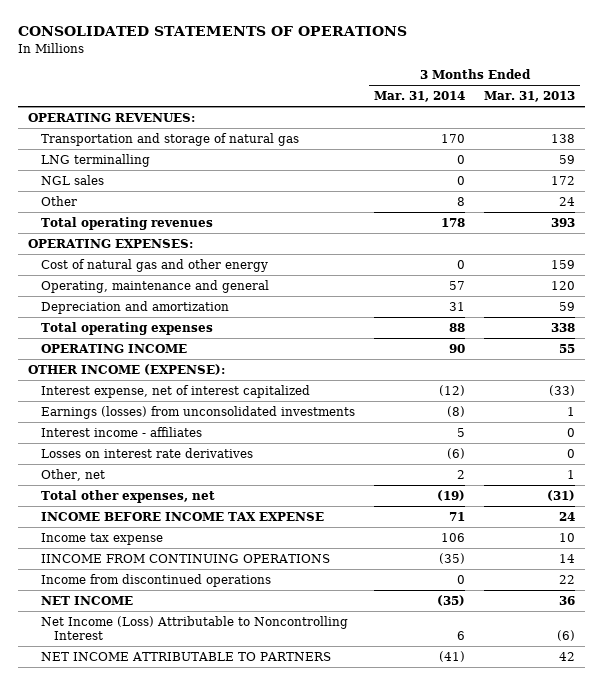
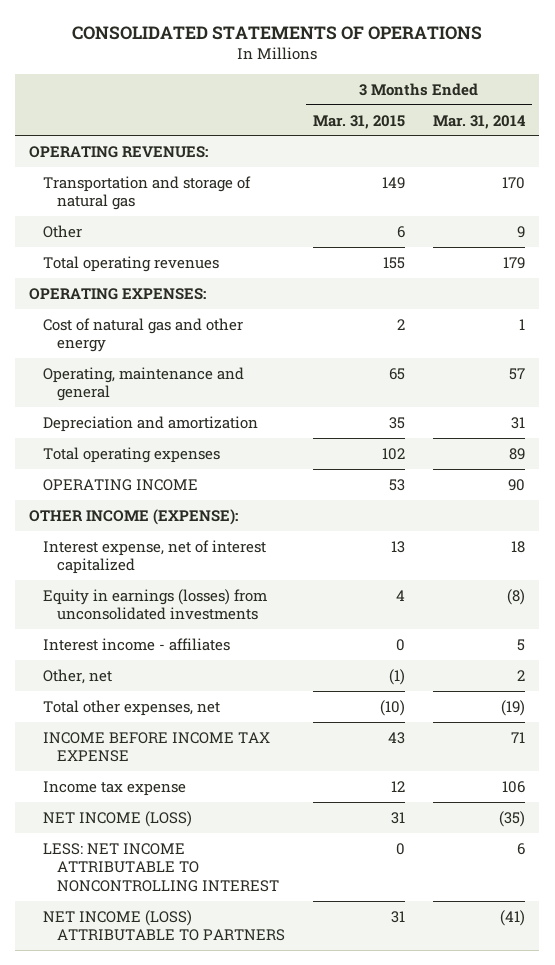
- | 3 Months Ended Mar. 31, 2014 | 3 Months Ended Mar. 31, 2013
+ | 3 Months Ended Mar. 31, 2015 | 3 Months Ended Mar. 31, 2014
- LNG terminalling | 0 | 59
- NGL sales | 0 | 172
- Other | 8 | 24
- Total operating revenues | 178 | 393
+ Other | 6 | 9
+ Total operating revenues | 155 | 179
- Cost of natural gas and other energy | 0 | 159
+ Cost of natural gas and other energy | 2 | 1
- Total operating expenses | 88 | 338
+ Total operating expenses | 102 | 89
- Interest expense, net of interest capitalized | (12) | (33)
- Earnings (losses) from unconsolidated investments | (8) | 1
+ Interest expense, net of interest capitalized | 13 | 18
+ Equity in earnings (losses) from unconsolidated investments | 4 | (8)
- Losses on interest rate derivatives | (6) | 0
- IINCOME FROM CONTINUING OPERATIONS | (35) | 14
- Income from discontinued operations | 0 | 22
- NET INCOME | (35) | 36
- Net Income (Loss) Attributable to Noncontrolling Interest | 6 | (6)
- NET INCOME ATTRIBUTABLE TO PARTNERS | (41) | 42
+ NET INCOME (LOSS) | 31 | (35)
+ LESS: NET INCOME ATTRIBUTABLE TO NONCONTROLLING INTEREST | 0 | 6
+ NET INCOME (LOSS) ATTRIBUTABLE TO PARTNERS | 31 | (41)

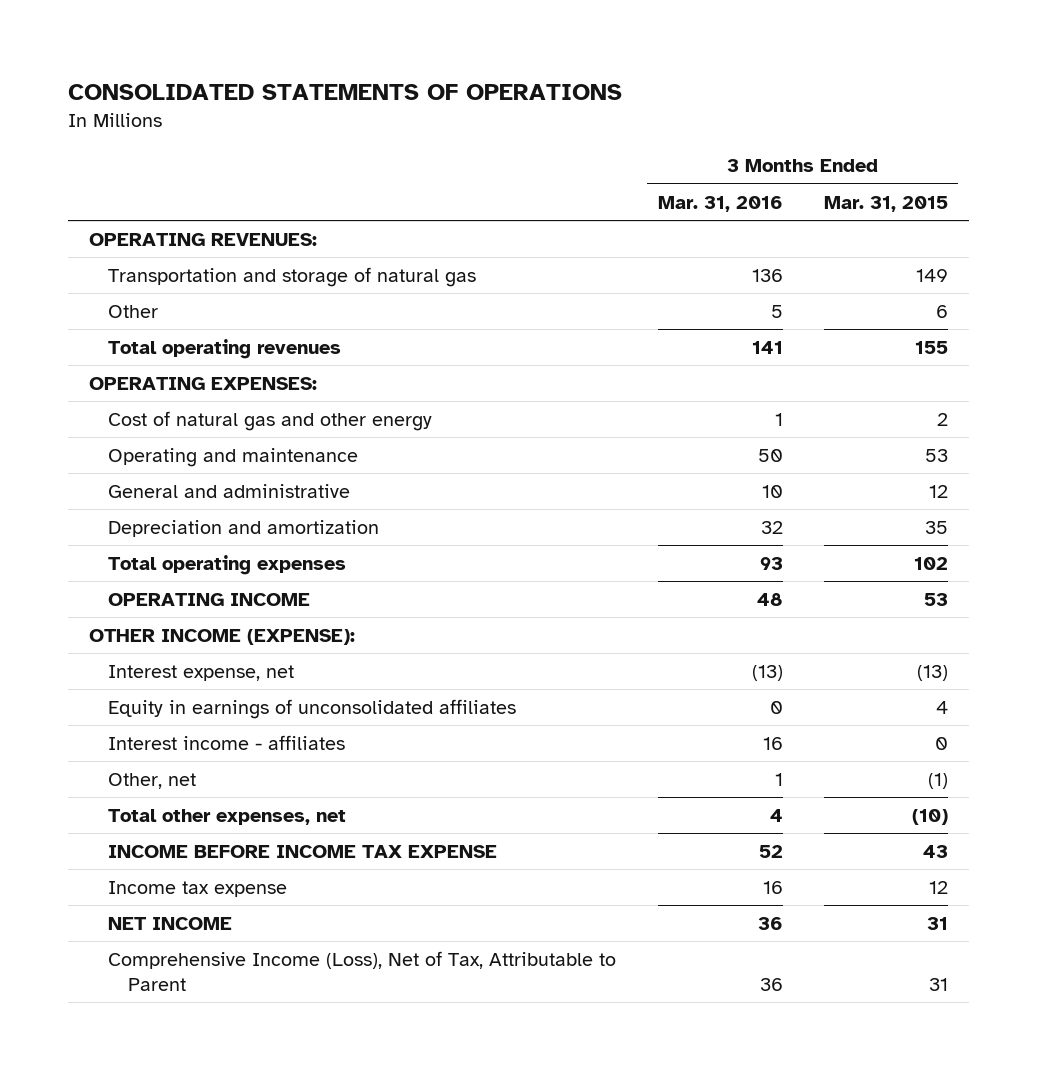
- | 3 Months Ended Mar. 31, 2015 | 3 Months Ended Mar. 31, 2014
+ | 3 Months Ended Mar. 31, 2016 | 3 Months Ended Mar. 31, 2015
- Operating, maintenance and general | 65 | 57
+ Operating and maintenance | 50 | 53
+ General and administrative | 10 | 12
- Interest expense, net of interest capitalized | 13 | 18
- Equity in earnings (losses) from unconsolidated investments | 4 | (8)
+ Interest expense, net | (13) | (13)
+ Equity in earnings of unconsolidated affiliates | 0 | 4
- NET INCOME (LOSS) | 31 | (35)
- LESS: NET INCOME ATTRIBUTABLE TO NONCONTROLLING INTEREST | 0 | 6
- NET INCOME (LOSS) ATTRIBUTABLE TO PARTNERS | 31 | (41)
+ NET INCOME | 36 | 31
+ Comprehensive Income (Loss), Net of Tax, Attributable to Parent | 36 | 31

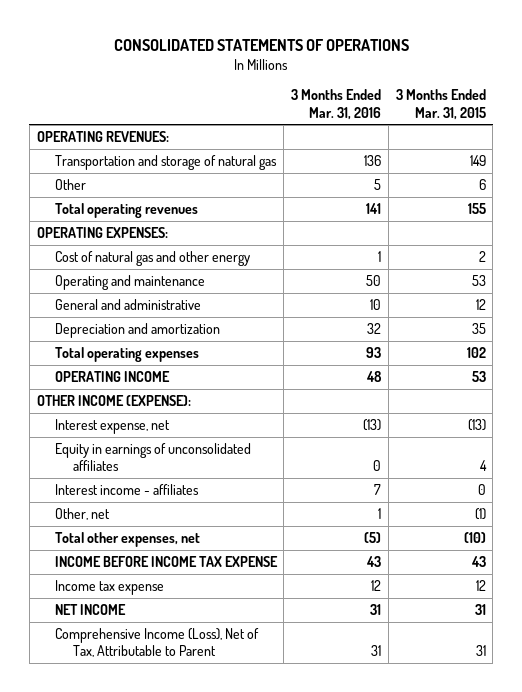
- Interest income - affiliates | 16 | 0
+ Interest income - affiliates | 7 | 0
- Total other expenses, net | 4 | (10)
- INCOME BEFORE INCOME TAX EXPENSE | 52 | 43
- Income tax expense | 16 | 12
- NET INCOME | 36 | 31
- Comprehensive Income (Loss), Net of Tax, Attributable to Parent | 36 | 31
+ Total other expenses, net | (5) | (10)
+ INCOME BEFORE INCOME TAX EXPENSE | 43 | 43
+ Income tax expense | 12 | 12
+ NET INCOME | 31 | 31
+ Comprehensive Income (Loss), Net of Tax, Attributable to Parent | 31 | 31

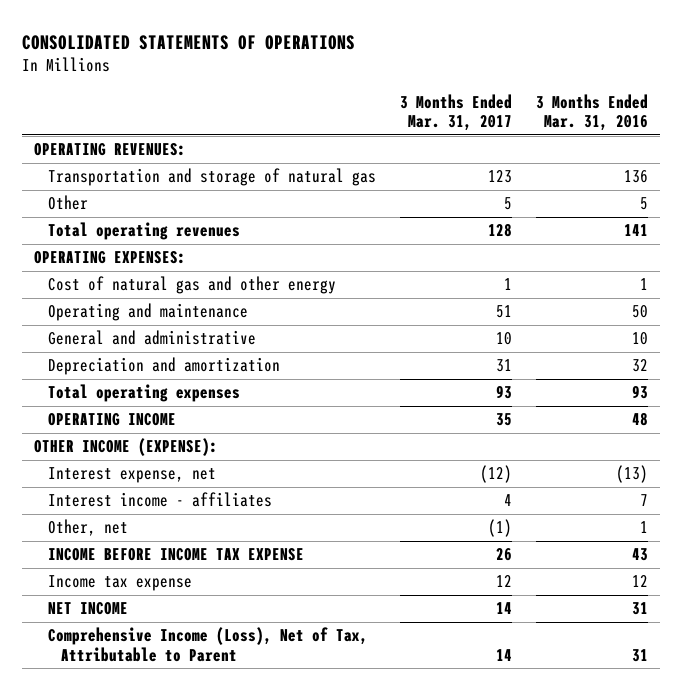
- | 3 Months Ended Mar. 31, 2016 | 3 Months Ended Mar. 31, 2015
+ | 3 Months Ended Mar. 31, 2017 | 3 Months Ended Mar. 31, 2016
- Equity in earnings of unconsolidated affiliates | 0 | 4
- Total other expenses, net | (5) | (10)

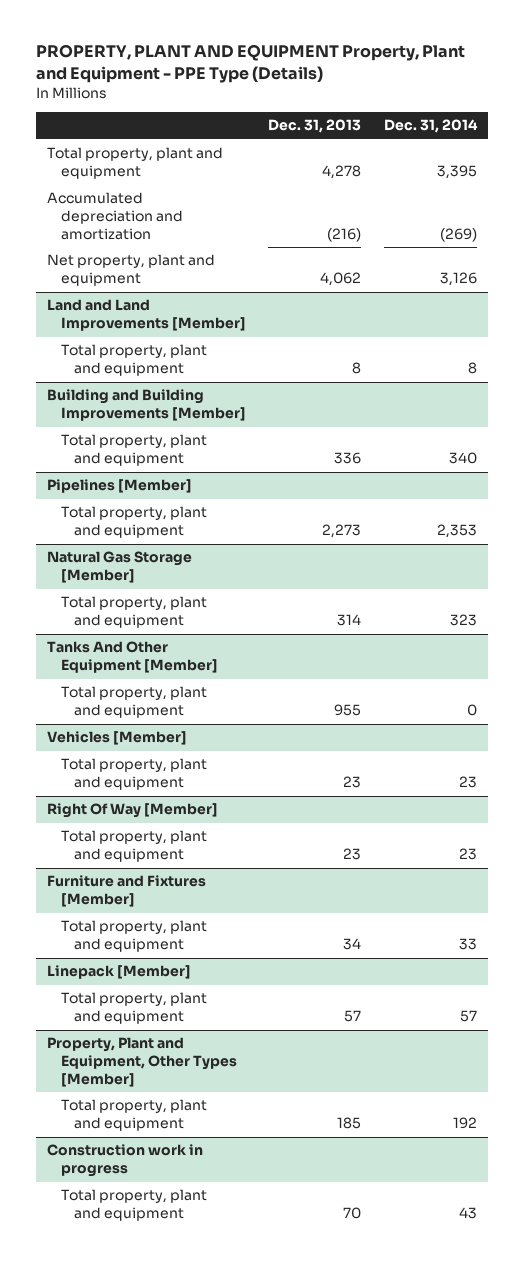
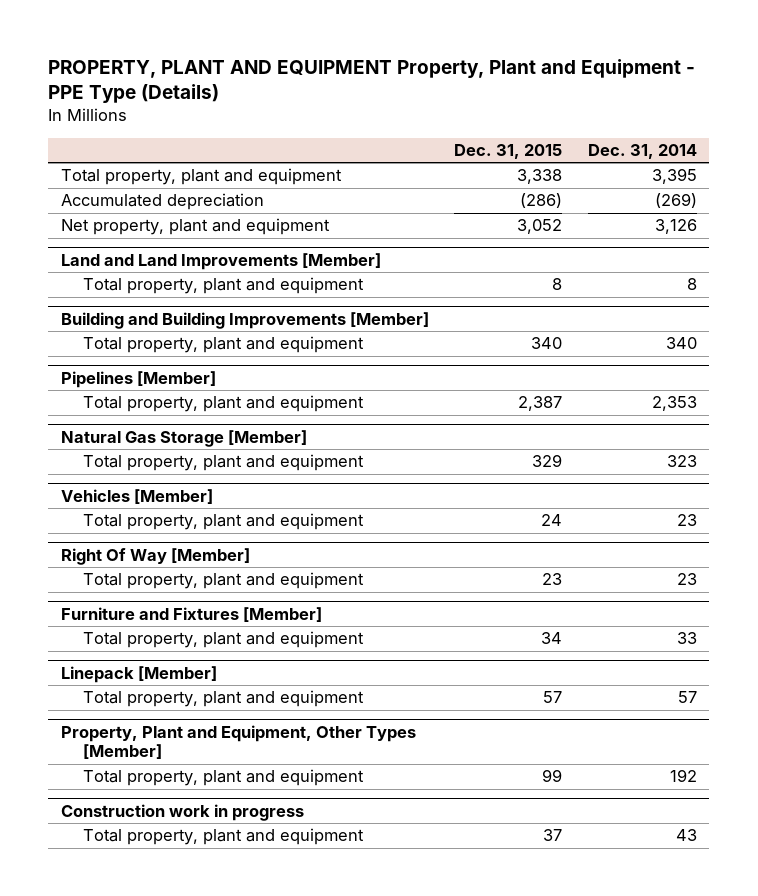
- | Dec. 31, 2013 | Dec. 31, 2014
+ | Dec. 31, 2015 | Dec. 31, 2014
- Accumulated depreciation and amortization | (216) | (269)
+ Accumulated depreciation | (286) | (269)
- Tanks And Other Equipment [Member]
- Total property, plant and equipment | 955 | 0

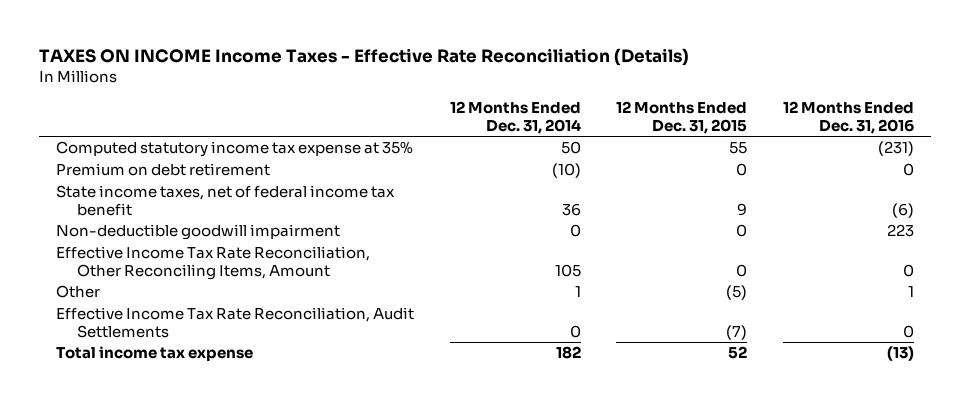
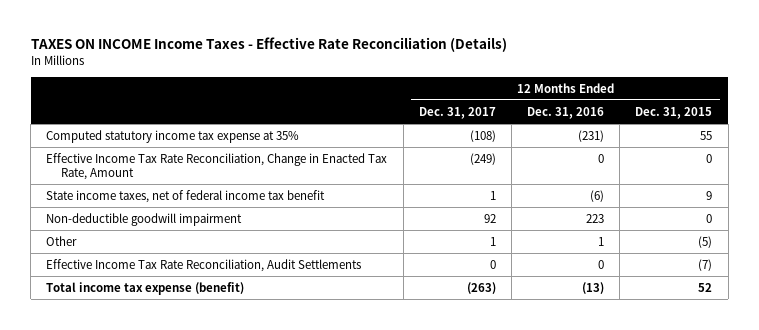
- | 12 Months Ended Dec. 31, 2014 | 12 Months Ended Dec. 31, 2015 | 12 Months Ended Dec. 31, 2016
+ | 12 Months Ended Dec. 31, 2017 | 12 Months Ended Dec. 31, 2016 | 12 Months Ended Dec. 31, 2015
- Premium on debt retirement | (10) | 0 | 0
+ Effective Income Tax Rate Reconciliation, Change in Enacted Tax Rate, Amount | (249) | 0 | 0
- Effective Income Tax Rate Reconciliation, Other Reconciling Items, Amount | 105 | 0 | 0
- Total income tax expense | 182 | 52 | (13)
+ Total income tax expense (benefit) | (263) | (13) | 52

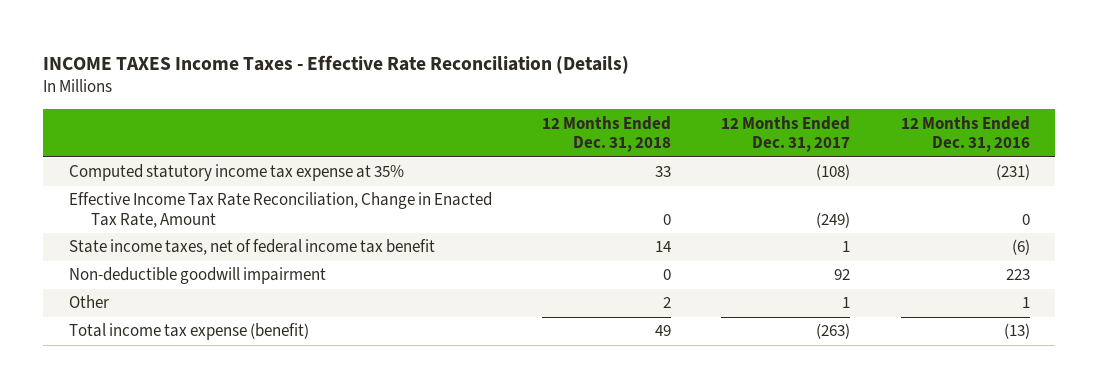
- TAXES ON INCOME Income Taxes - Effective Rate Reconciliation (Details)
+ INCOME TAXES Income Taxes - Effective Rate Reconciliation (Details)
- | 12 Months Ended Dec. 31, 2017 | 12 Months Ended Dec. 31, 2016 | 12 Months Ended Dec. 31, 2015
+ | 12 Months Ended Dec. 31, 2018 | 12 Months Ended Dec. 31, 2017 | 12 Months Ended Dec. 31, 2016
- Effective Income Tax Rate Reconciliation, Audit Settlements | 0 | 0 | (7)

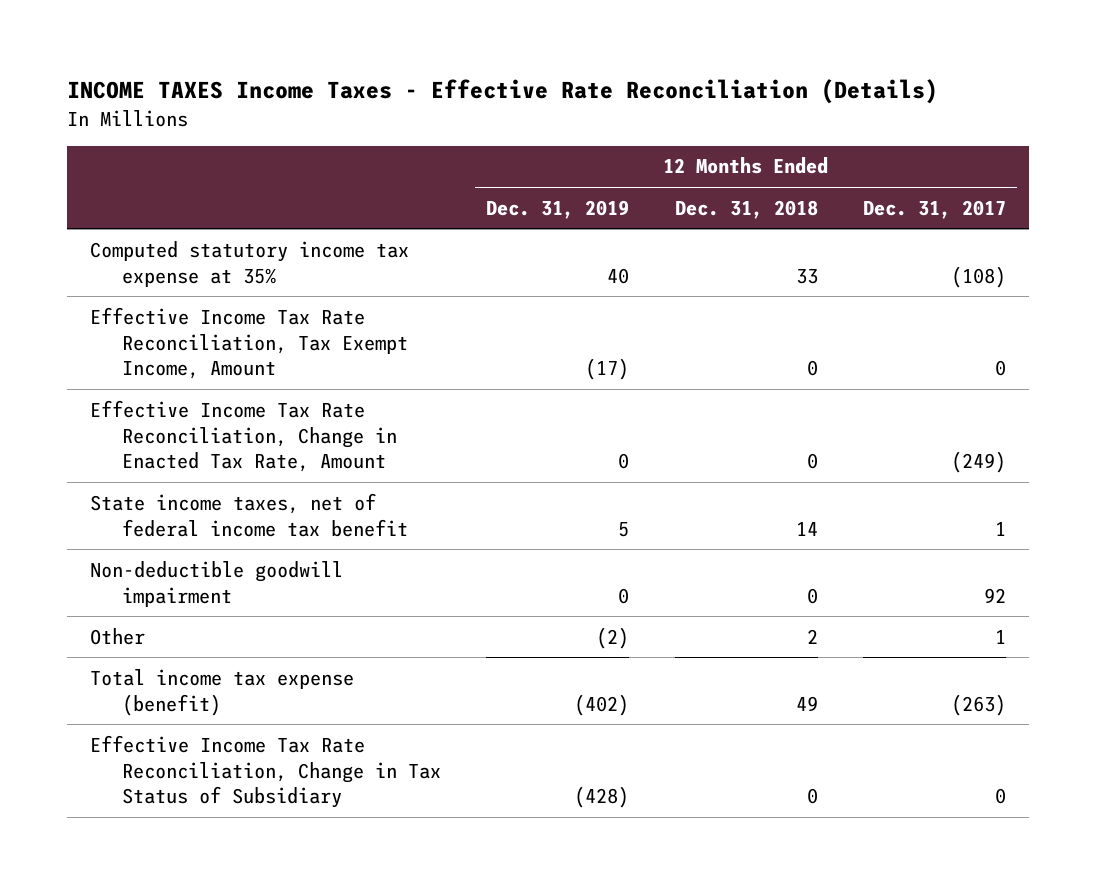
- | 12 Months Ended Dec. 31, 2018 | 12 Months Ended Dec. 31, 2017 | 12 Months Ended Dec. 31, 2016
+ | 12 Months Ended Dec. 31, 2019 | 12 Months Ended Dec. 31, 2018 | 12 Months Ended Dec. 31, 2017
+ Effective Income Tax Rate Reconciliation, Tax Exempt Income, Amount | (17) | 0 | 0
+ Effective Income Tax Rate Reconciliation, Change in Tax Status of Subsidiary | (428) | 0 | 0

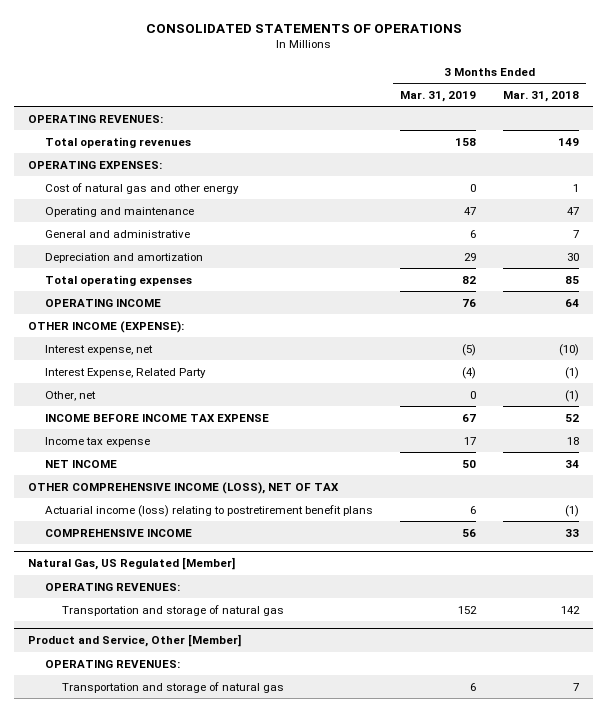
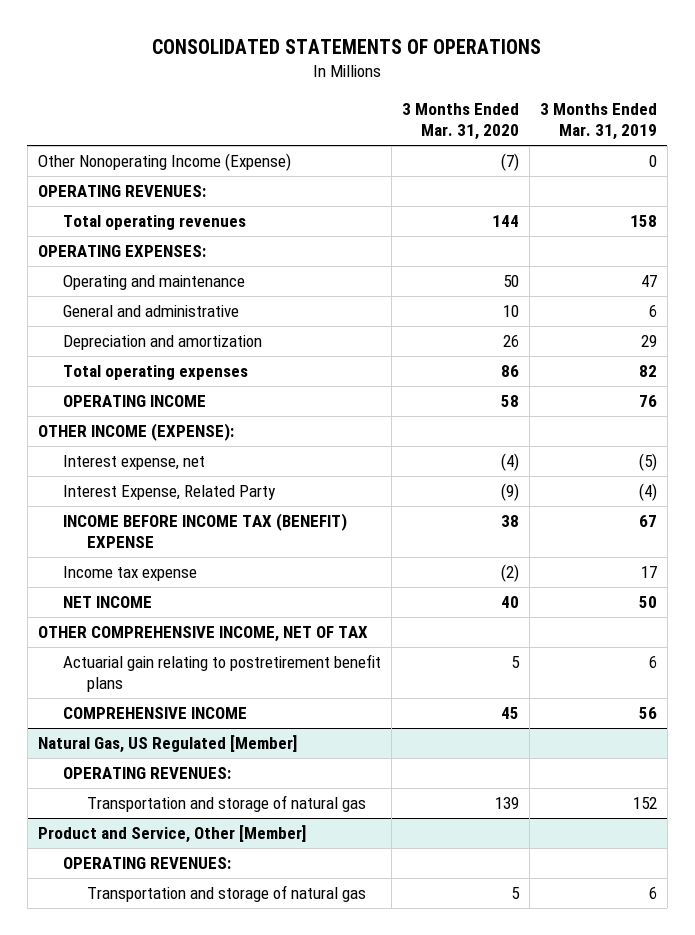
- | 3 Months Ended Mar. 31, 2019 | 3 Months Ended Mar. 31, 2018
+ | 3 Months Ended Mar. 31, 2020 | 3 Months Ended Mar. 31, 2019
+ Other Nonoperating Income (Expense) | (7) | 0
- Cost of natural gas and other energy | 0 | 1
- Other, net | 0 | (1)
- INCOME BEFORE INCOME TAX EXPENSE | 67 | 52
+ INCOME BEFORE INCOME TAX (BENEFIT) EXPENSE | 38 | 67
- OTHER COMPREHENSIVE INCOME (LOSS), NET OF TAX
- Actuarial income (loss) relating to postretirement benefit plans | 6 | (1)
+ OTHER COMPREHENSIVE INCOME, NET OF TAX
+ Actuarial gain relating to postretirement benefit plans | 5 | 6

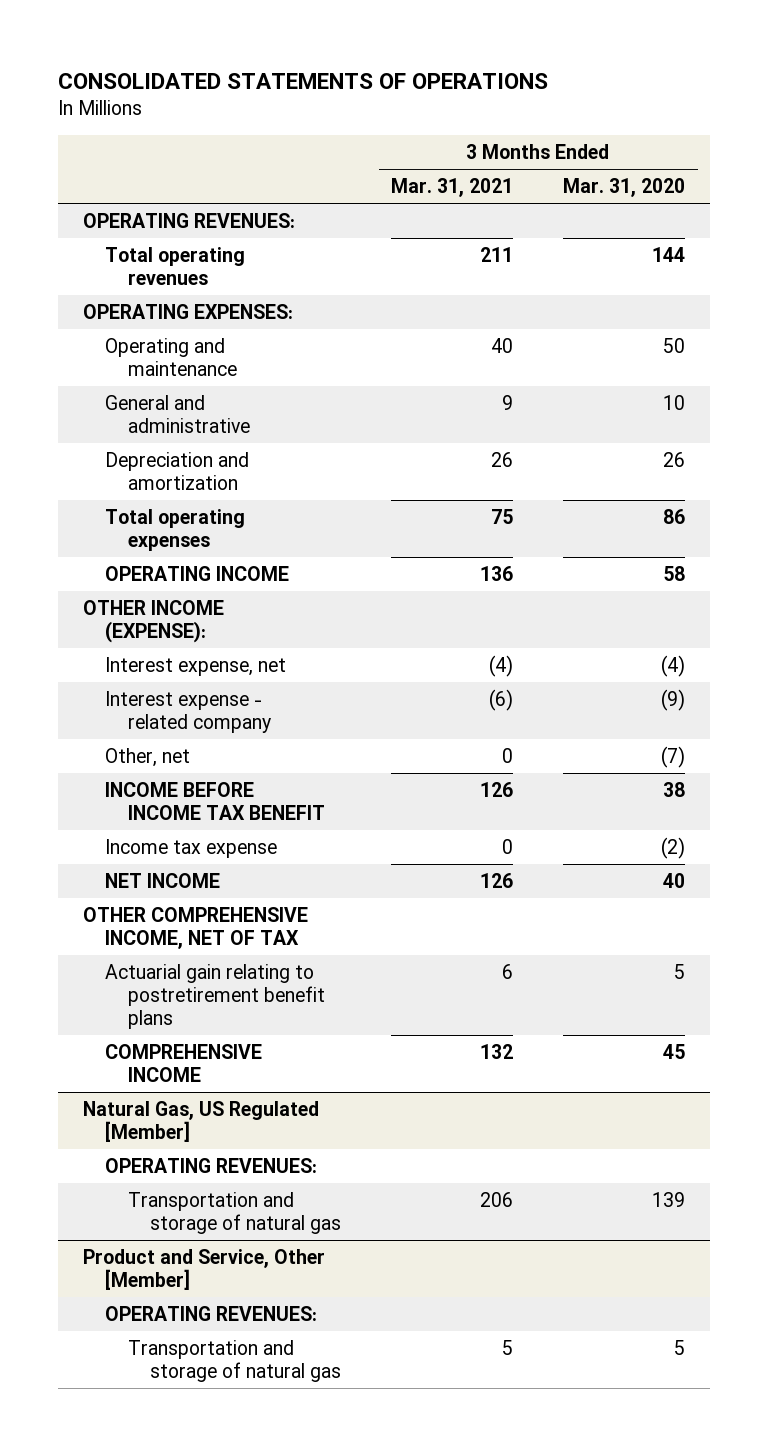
- | 3 Months Ended Mar. 31, 2020 | 3 Months Ended Mar. 31, 2019
+ | 3 Months Ended Mar. 31, 2021 | 3 Months Ended Mar. 31, 2020
- Other Nonoperating Income (Expense) | (7) | 0
- Interest Expense, Related Party | (9) | (4)
- INCOME BEFORE INCOME TAX (BENEFIT) EXPENSE | 38 | 67
+ Interest expense - related company | (6) | (9)
+ Other, net | 0 | (7)
+ INCOME BEFORE INCOME TAX BENEFIT | 126 | 38

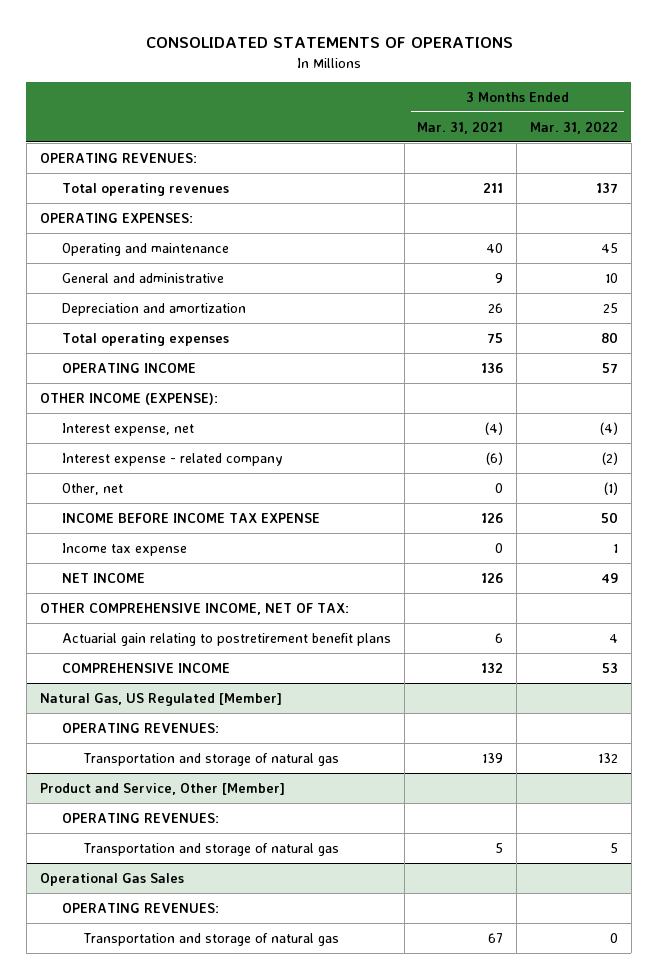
- | 3 Months Ended Mar. 31, 2021 | 3 Months Ended Mar. 31, 2020
+ | 3 Months Ended Mar. 31, 2021 | 3 Months Ended Mar. 31, 2022
- INCOME BEFORE INCOME TAX BENEFIT | 126 | 38
+ INCOME BEFORE INCOME TAX EXPENSE | 126 | 50
- OTHER COMPREHENSIVE INCOME, NET OF TAX
+ OTHER COMPREHENSIVE INCOME, NET OF TAX:
@ Natural Gas, US Regulated [Member]
- Transportation and storage of natural gas | 206 | 139
+ Transportation and storage of natural gas | 139 | 132
+ Operational Gas Sales
+ OPERATING REVENUES:
+ Transportation and storage of natural gas | 67 | 0

